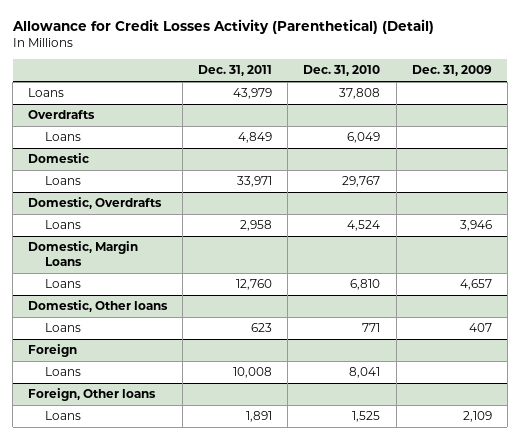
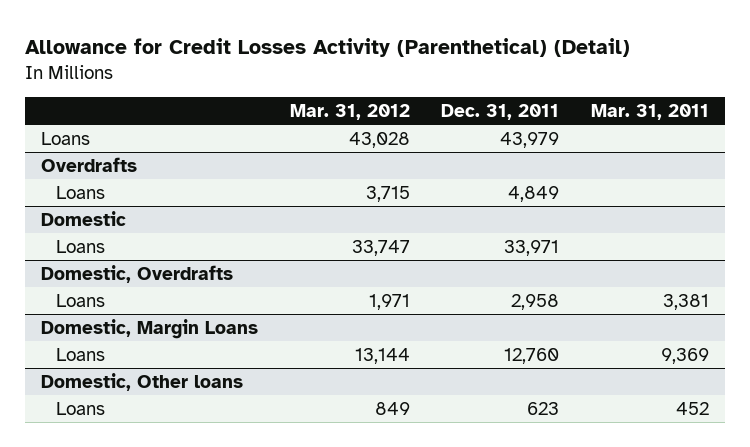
- | Dec. 31, 2011 | Dec. 31, 2010 | Dec. 31, 2009
+ | Mar. 31, 2012 | Dec. 31, 2011 | Mar. 31, 2011
- Foreign
- Loans | 10,008 | 8,041 |
- Foreign, Other loans
- Loans | 1,891 | 1,525 | 2,109

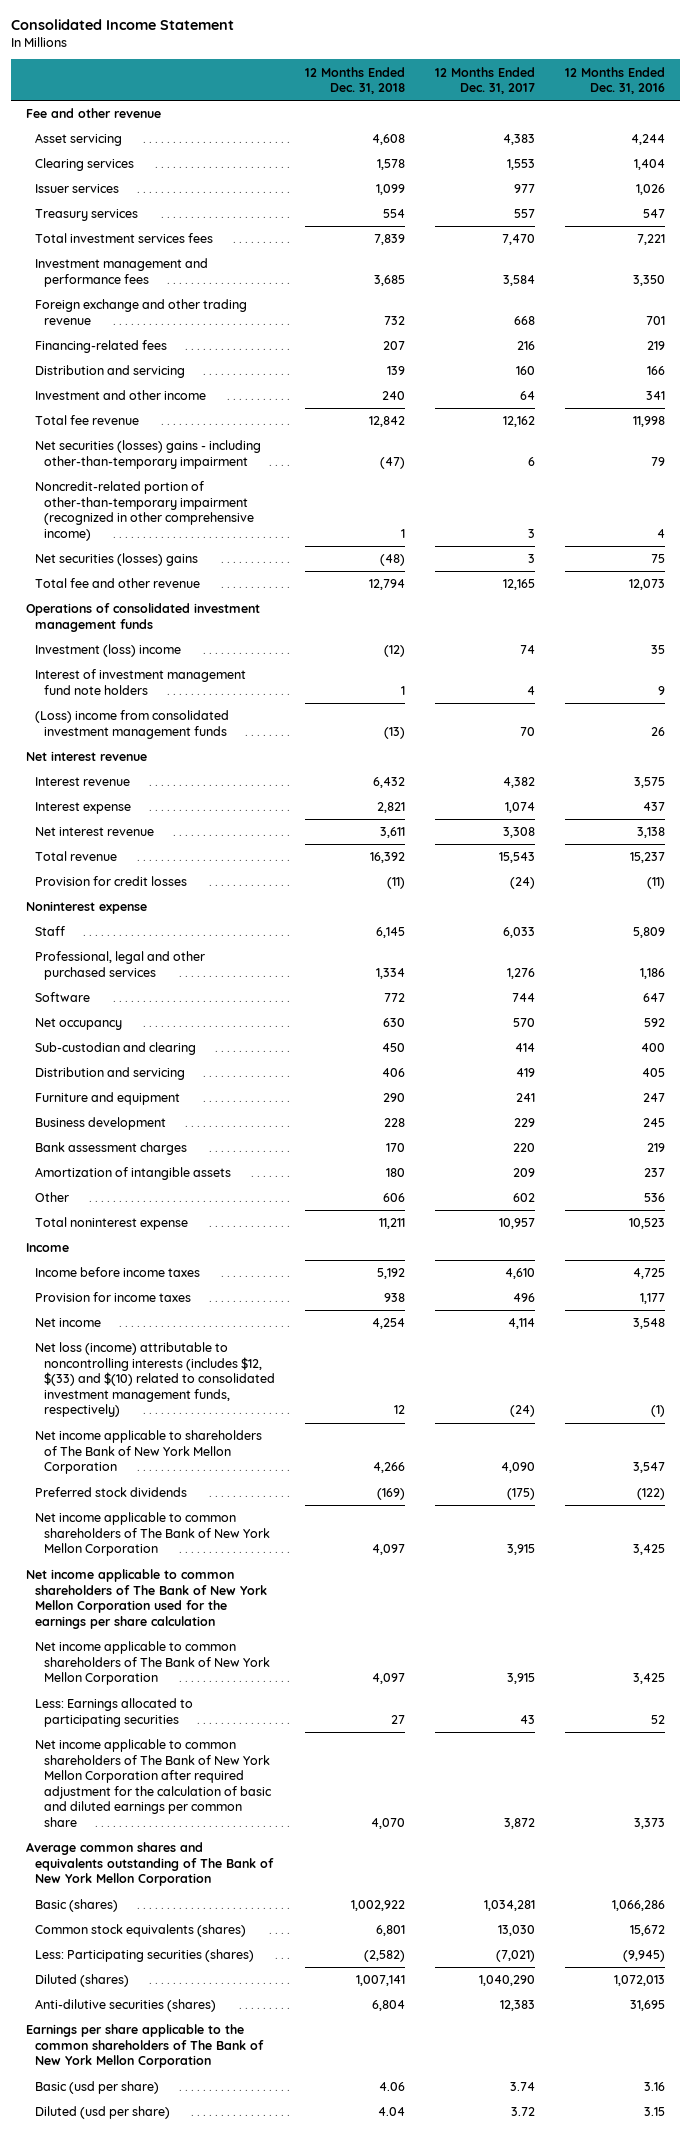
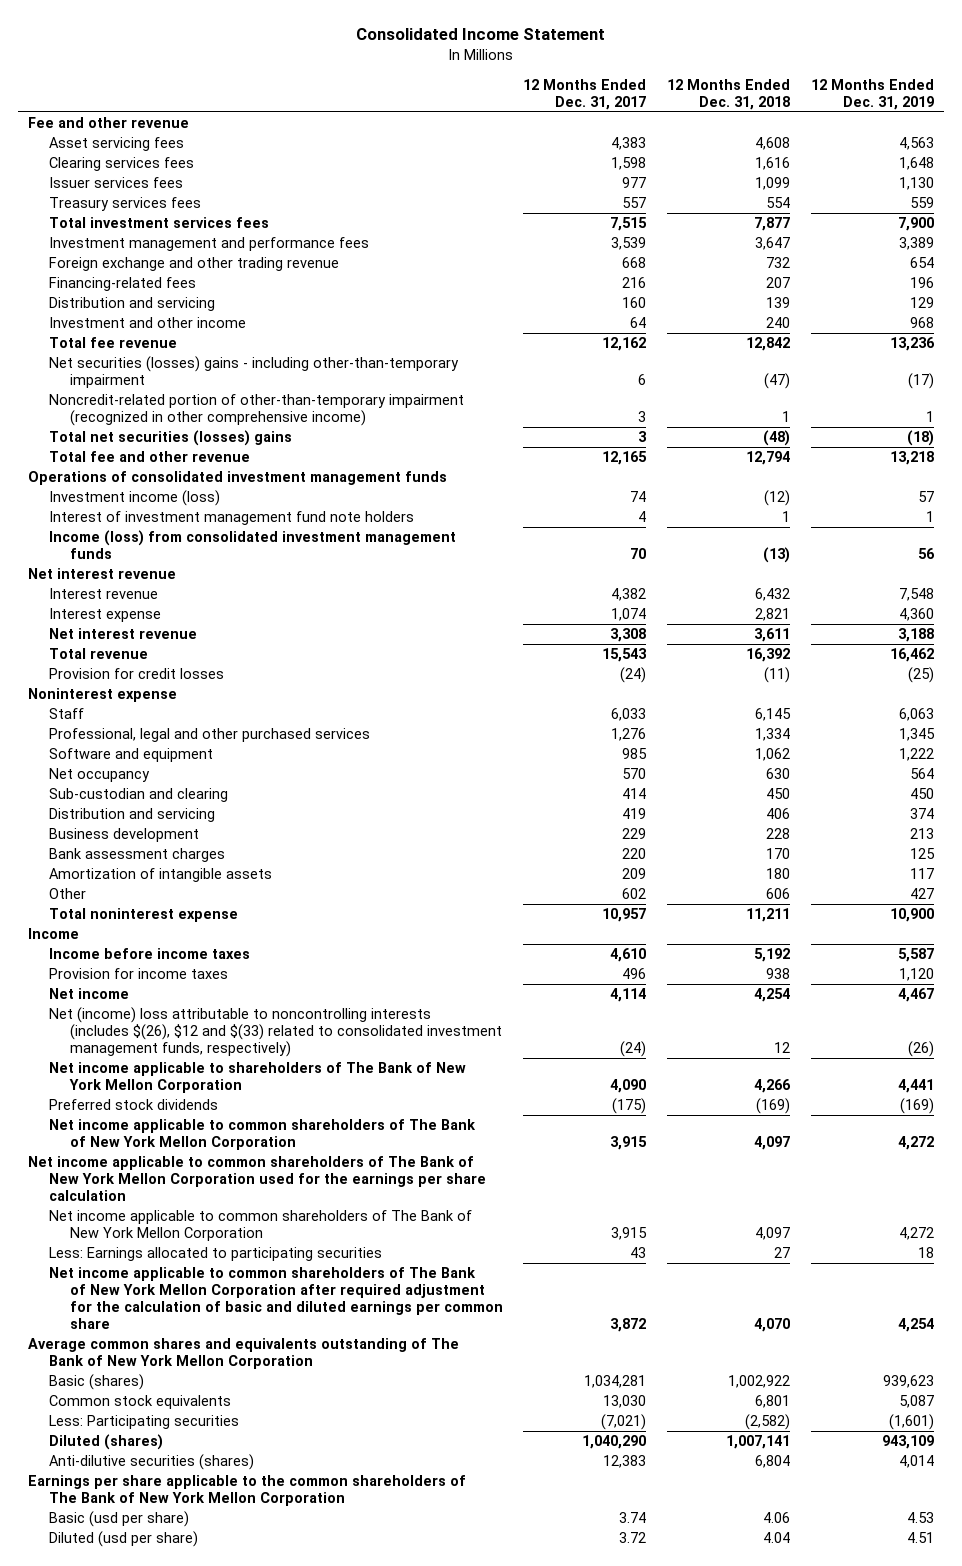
- | 12 Months Ended Dec. 31, 2018 | 12 Months Ended Dec. 31, 2017 | 12 Months Ended Dec. 31, 2016
+ | 12 Months Ended Dec. 31, 2017 | 12 Months Ended Dec. 31, 2018 | 12 Months Ended Dec. 31, 2019
- Asset servicing | 4,608 | 4,383 | 4,244
- Clearing services | 1,578 | 1,553 | 1,404
- Issuer services | 1,099 | 977 | 1,026
- Treasury services | 554 | 557 | 547
- Total investment services fees | 7,839 | 7,470 | 7,221
- Investment management and performance fees | 3,685 | 3,584 | 3,350
+ Asset servicing fees | 4,383 | 4,608 | 4,563
+ Clearing services fees | 1,598 | 1,616 | 1,648
+ Issuer services fees | 977 | 1,099 | 1,130
+ Treasury services fees | 557 | 554 | 559
+ Total investment services fees | 7,515 | 7,877 | 7,900
+ Investment management and performance fees | 3,539 | 3,647 | 3,389
- Net securities (losses) gains | (48) | 3 | 75
+ Total net securities (losses) gains | 3 | (48) | (18)
- Investment (loss) income | (12) | 74 | 35
+ Investment income (loss) | 74 | (12) | 57
- (Loss) income from consolidated investment management funds | (13) | 70 | 26
+ Income (loss) from consolidated investment management funds | 70 | (13) | 56
- Software | 772 | 744 | 647
+ Software and equipment | 985 | 1,062 | 1,222
- Furniture and equipment | 290 | 241 | 247
- Net loss (income) attributable to noncontrolling interests (includes $12, $(33) and $(10) related to consolidated investment management funds, respectively) | 12 | (24) | (1)
+ Net (income) loss attributable to noncontrolling interests (includes $(26), $12 and $(33) related to consolidated investment management funds, respectively) | (24) | 12 | (26)
- Common stock equivalents (shares) | 6,801 | 13,030 | 15,672
- Less: Participating securities (shares) | (2,582) | (7,021) | (9,945)
+ Common stock equivalents | 13,030 | 6,801 | 5,087
+ Less: Participating securities | (7,021) | (2,582) | (1,601)

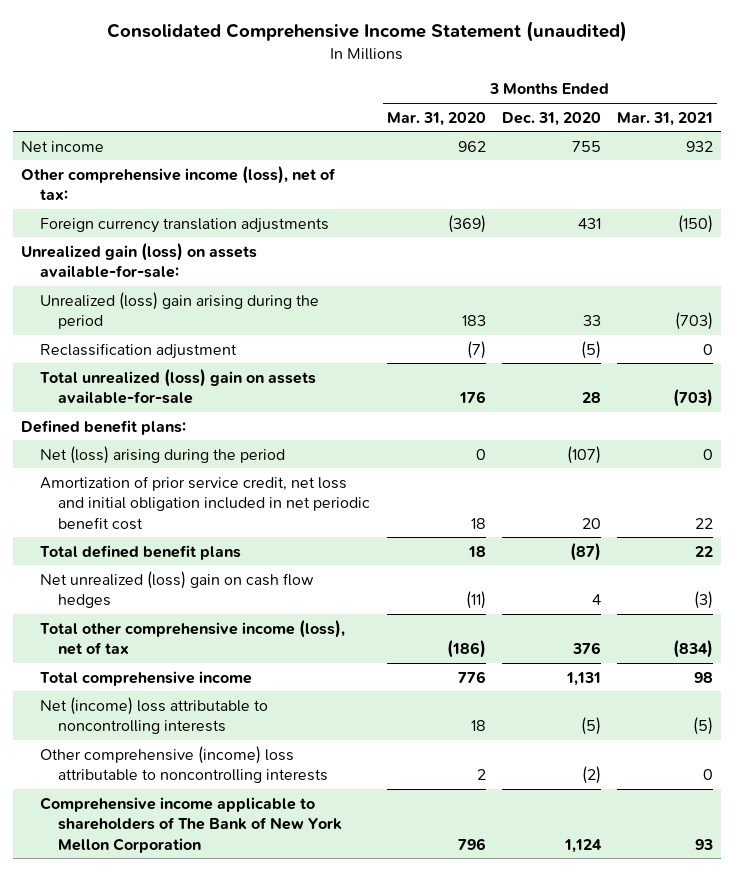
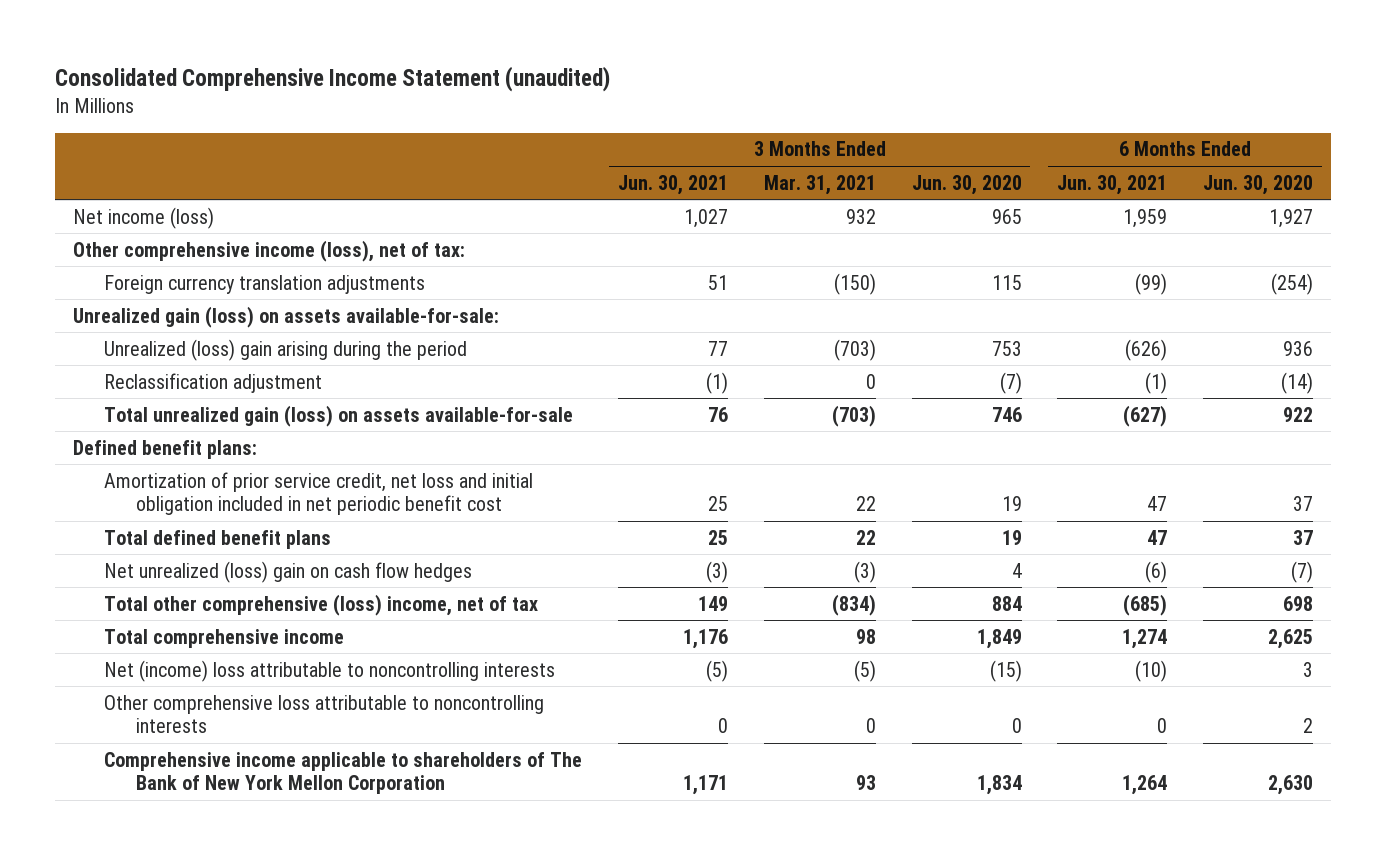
- | 3 Months Ended Mar. 31, 2020 | 3 Months Ended Dec. 31, 2020 | 3 Months Ended Mar. 31, 2021
+ | 3 Months Ended Jun. 30, 2021 | 3 Months Ended Mar. 31, 2021 | 3 Months Ended Jun. 30, 2020 | 6 Months Ended Jun. 30, 2021 | 6 Months Ended Jun. 30, 2020
- Net income | 962 | 755 | 932
+ Net income (loss) | 1,027 | 932 | 965 | 1,959 | 1,927
- Total unrealized (loss) gain on assets available-for-sale | 176 | 28 | (703)
+ Total unrealized gain (loss) on assets available-for-sale | 76 | (703) | 746 | (627) | 922
- Net (loss) arising during the period | 0 | (107) | 0
- Total other comprehensive income (loss), net of tax | (186) | 376 | (834)
+ Total other comprehensive (loss) income, net of tax | 149 | (834) | 884 | (685) | 698
- Other comprehensive (income) loss attributable to noncontrolling interests | 2 | (2) | 0
+ Other comprehensive loss attributable to noncontrolling interests | 0 | 0 | 0 | 0 | 2

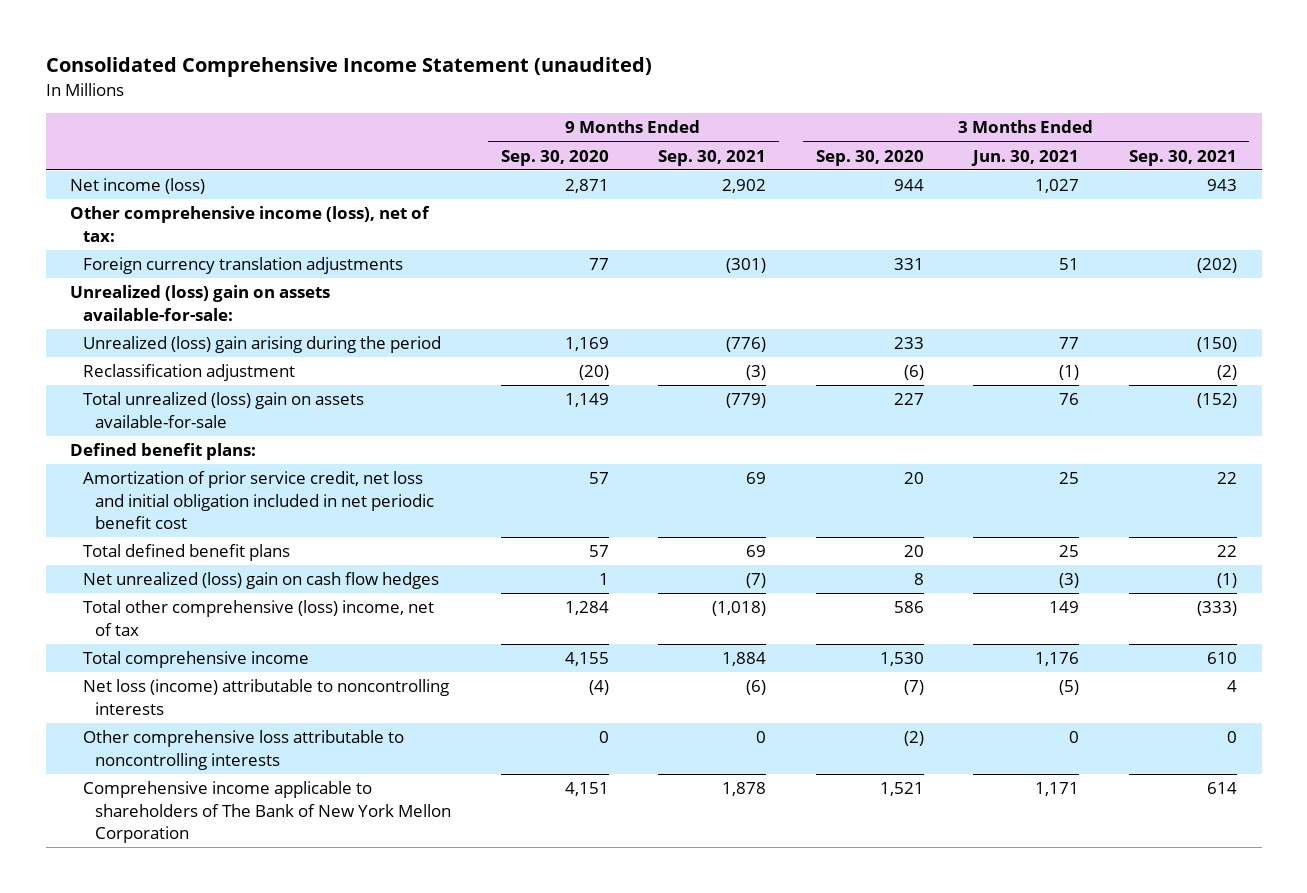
- | 3 Months Ended Jun. 30, 2021 | 3 Months Ended Mar. 31, 2021 | 3 Months Ended Jun. 30, 2020 | 6 Months Ended Jun. 30, 2021 | 6 Months Ended Jun. 30, 2020
+ | 9 Months Ended Sep. 30, 2020 | 9 Months Ended Sep. 30, 2021 | 3 Months Ended Sep. 30, 2020 | 3 Months Ended Jun. 30, 2021 | 3 Months Ended Sep. 30, 2021
- Unrealized gain (loss) on assets available-for-sale:
+ Unrealized (loss) gain on assets available-for-sale:
- Total unrealized gain (loss) on assets available-for-sale | 76 | (703) | 746 | (627) | 922
+ Total unrealized (loss) gain on assets available-for-sale | 1,149 | (779) | 227 | 76 | (152)
- Net (income) loss attributable to noncontrolling interests | (5) | (5) | (15) | (10) | 3
+ Net loss (income) attributable to noncontrolling interests | (4) | (6) | (7) | (5) | 4

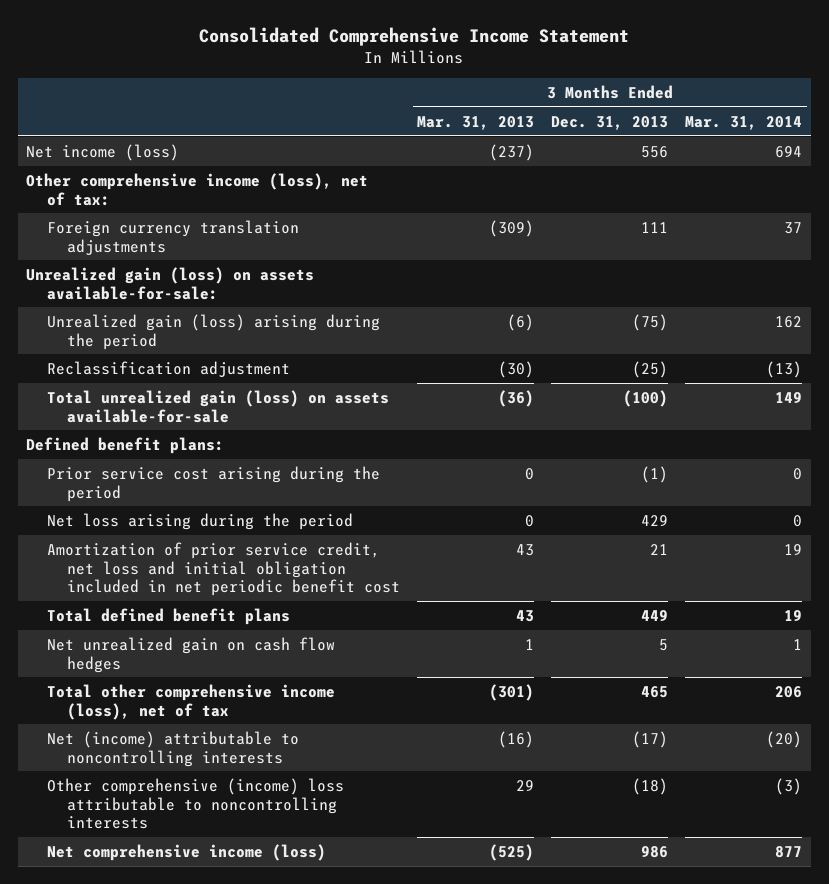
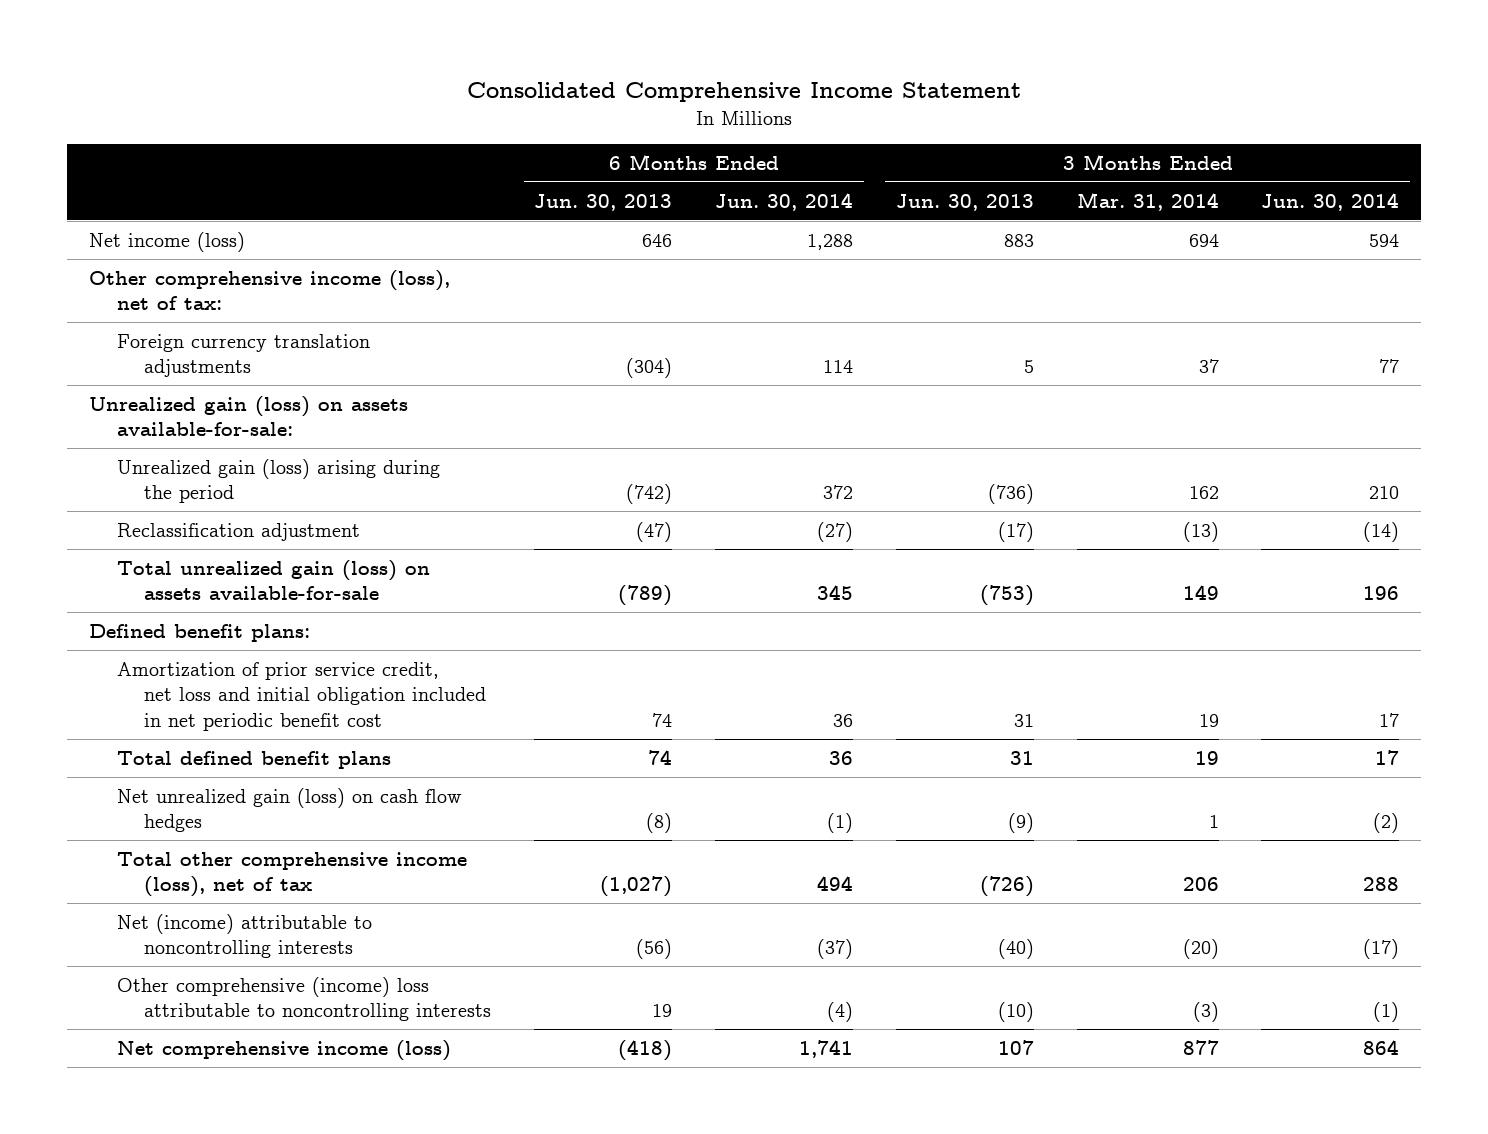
- | 3 Months Ended Mar. 31, 2013 | 3 Months Ended Dec. 31, 2013 | 3 Months Ended Mar. 31, 2014
+ | 6 Months Ended Jun. 30, 2013 | 6 Months Ended Jun. 30, 2014 | 3 Months Ended Jun. 30, 2013 | 3 Months Ended Mar. 31, 2014 | 3 Months Ended Jun. 30, 2014
- Prior service cost arising during the period | 0 | (1) | 0
- Net loss arising during the period | 0 | 429 | 0
- Net unrealized gain on cash flow hedges | 1 | 5 | 1
+ Net unrealized gain (loss) on cash flow hedges | (8) | (1) | (9) | 1 | (2)

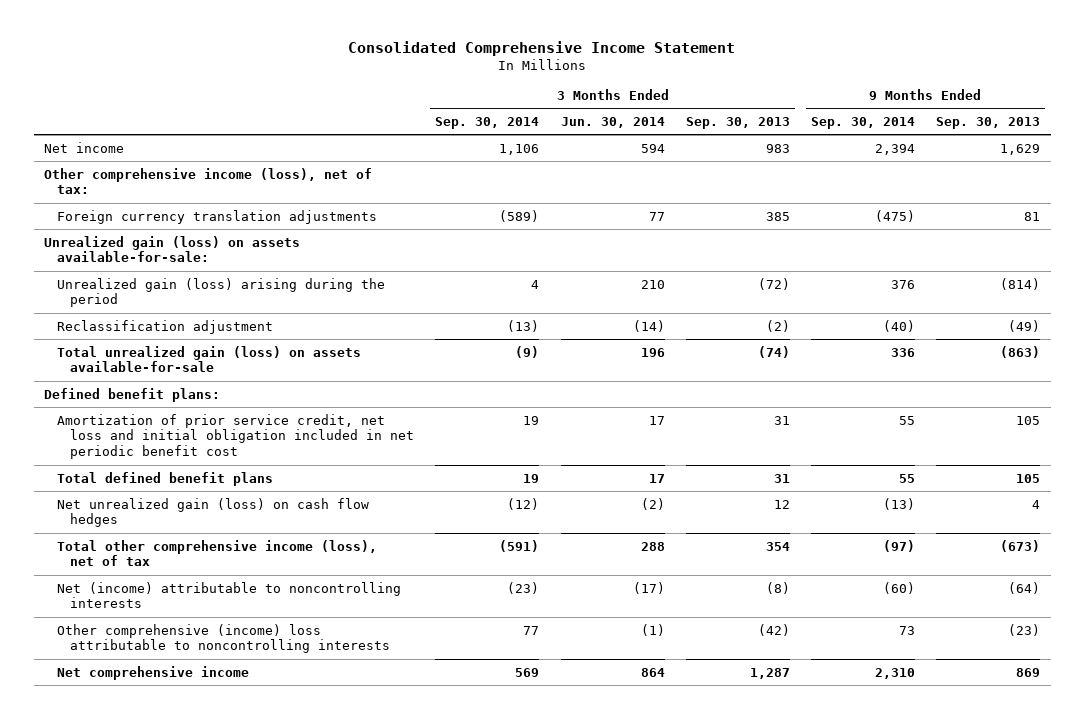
- | 6 Months Ended Jun. 30, 2013 | 6 Months Ended Jun. 30, 2014 | 3 Months Ended Jun. 30, 2013 | 3 Months Ended Mar. 31, 2014 | 3 Months Ended Jun. 30, 2014
+ | 3 Months Ended Sep. 30, 2014 | 3 Months Ended Jun. 30, 2014 | 3 Months Ended Sep. 30, 2013 | 9 Months Ended Sep. 30, 2014 | 9 Months Ended Sep. 30, 2013
- Net income (loss) | 646 | 1,288 | 883 | 694 | 594
+ Net income | 1,106 | 594 | 983 | 2,394 | 1,629
- Net comprehensive income (loss) | (418) | 1,741 | 107 | 877 | 864
+ Net comprehensive income | 569 | 864 | 1,287 | 2,310 | 869

